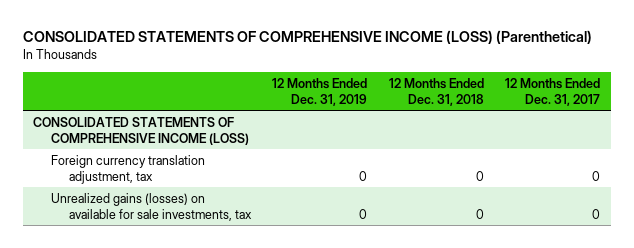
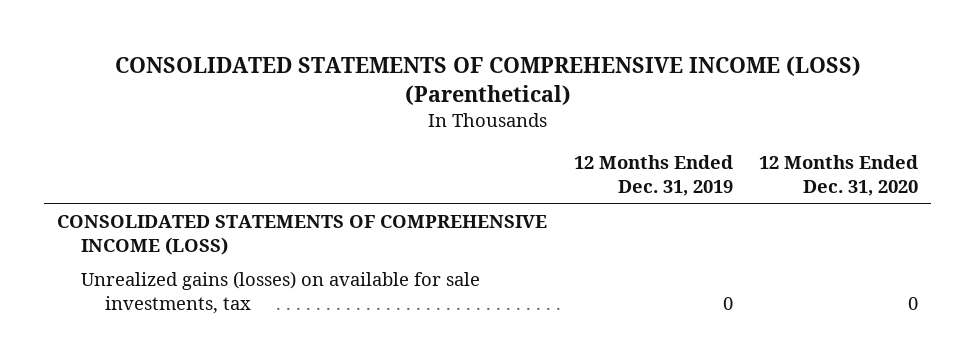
- | 12 Months Ended Dec. 31, 2019 | 12 Months Ended Dec. 31, 2018 | 12 Months Ended Dec. 31, 2017
+ | 12 Months Ended Dec. 31, 2019 | 12 Months Ended Dec. 31, 2020
- Foreign currency translation adjustment, tax | 0 | 0 | 0

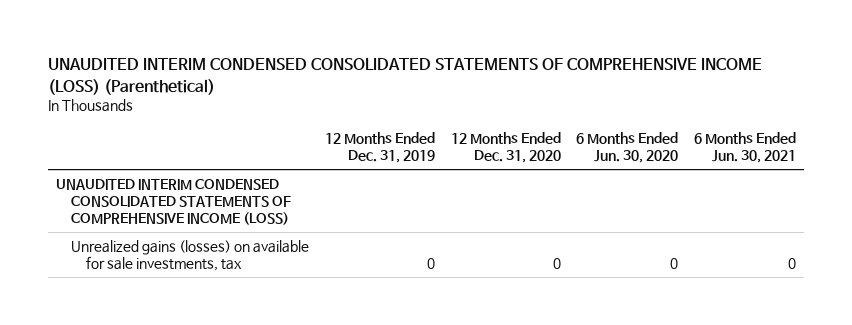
- CONSOLIDATED STATEMENTS OF COMPREHENSIVE INCOME (LOSS) (Parenthetical)
+ UNAUDITED INTERIM CONDENSED CONSOLIDATED STATEMENTS OF COMPREHENSIVE INCOME (LOSS) (Parenthetical)
- | 12 Months Ended Dec. 31, 2019 | 12 Months Ended Dec. 31, 2020
+ | 12 Months Ended Dec. 31, 2019 | 12 Months Ended Dec. 31, 2020 | 6 Months Ended Jun. 30, 2020 | 6 Months Ended Jun. 30, 2021
- CONSOLIDATED STATEMENTS OF COMPREHENSIVE INCOME (LOSS)
+ UNAUDITED INTERIM CONDENSED CONSOLIDATED STATEMENTS OF COMPREHENSIVE INCOME (LOSS)

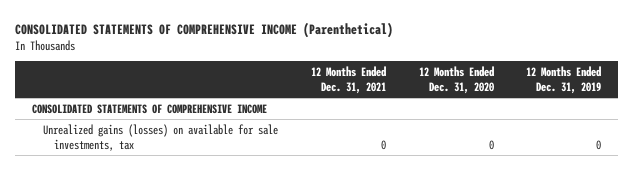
- UNAUDITED INTERIM CONDENSED CONSOLIDATED STATEMENTS OF COMPREHENSIVE INCOME (LOSS) (Parenthetical)
+ CONSOLIDATED STATEMENTS OF COMPREHENSIVE INCOME (Parenthetical)
- | 12 Months Ended Dec. 31, 2019 | 12 Months Ended Dec. 31, 2020 | 6 Months Ended Jun. 30, 2020 | 6 Months Ended Jun. 30, 2021
+ | 12 Months Ended Dec. 31, 2021 | 12 Months Ended Dec. 31, 2020 | 12 Months Ended Dec. 31, 2019
- UNAUDITED INTERIM CONDENSED CONSOLIDATED STATEMENTS OF COMPREHENSIVE INCOME (LOSS)
+ CONSOLIDATED STATEMENTS OF COMPREHENSIVE INCOME

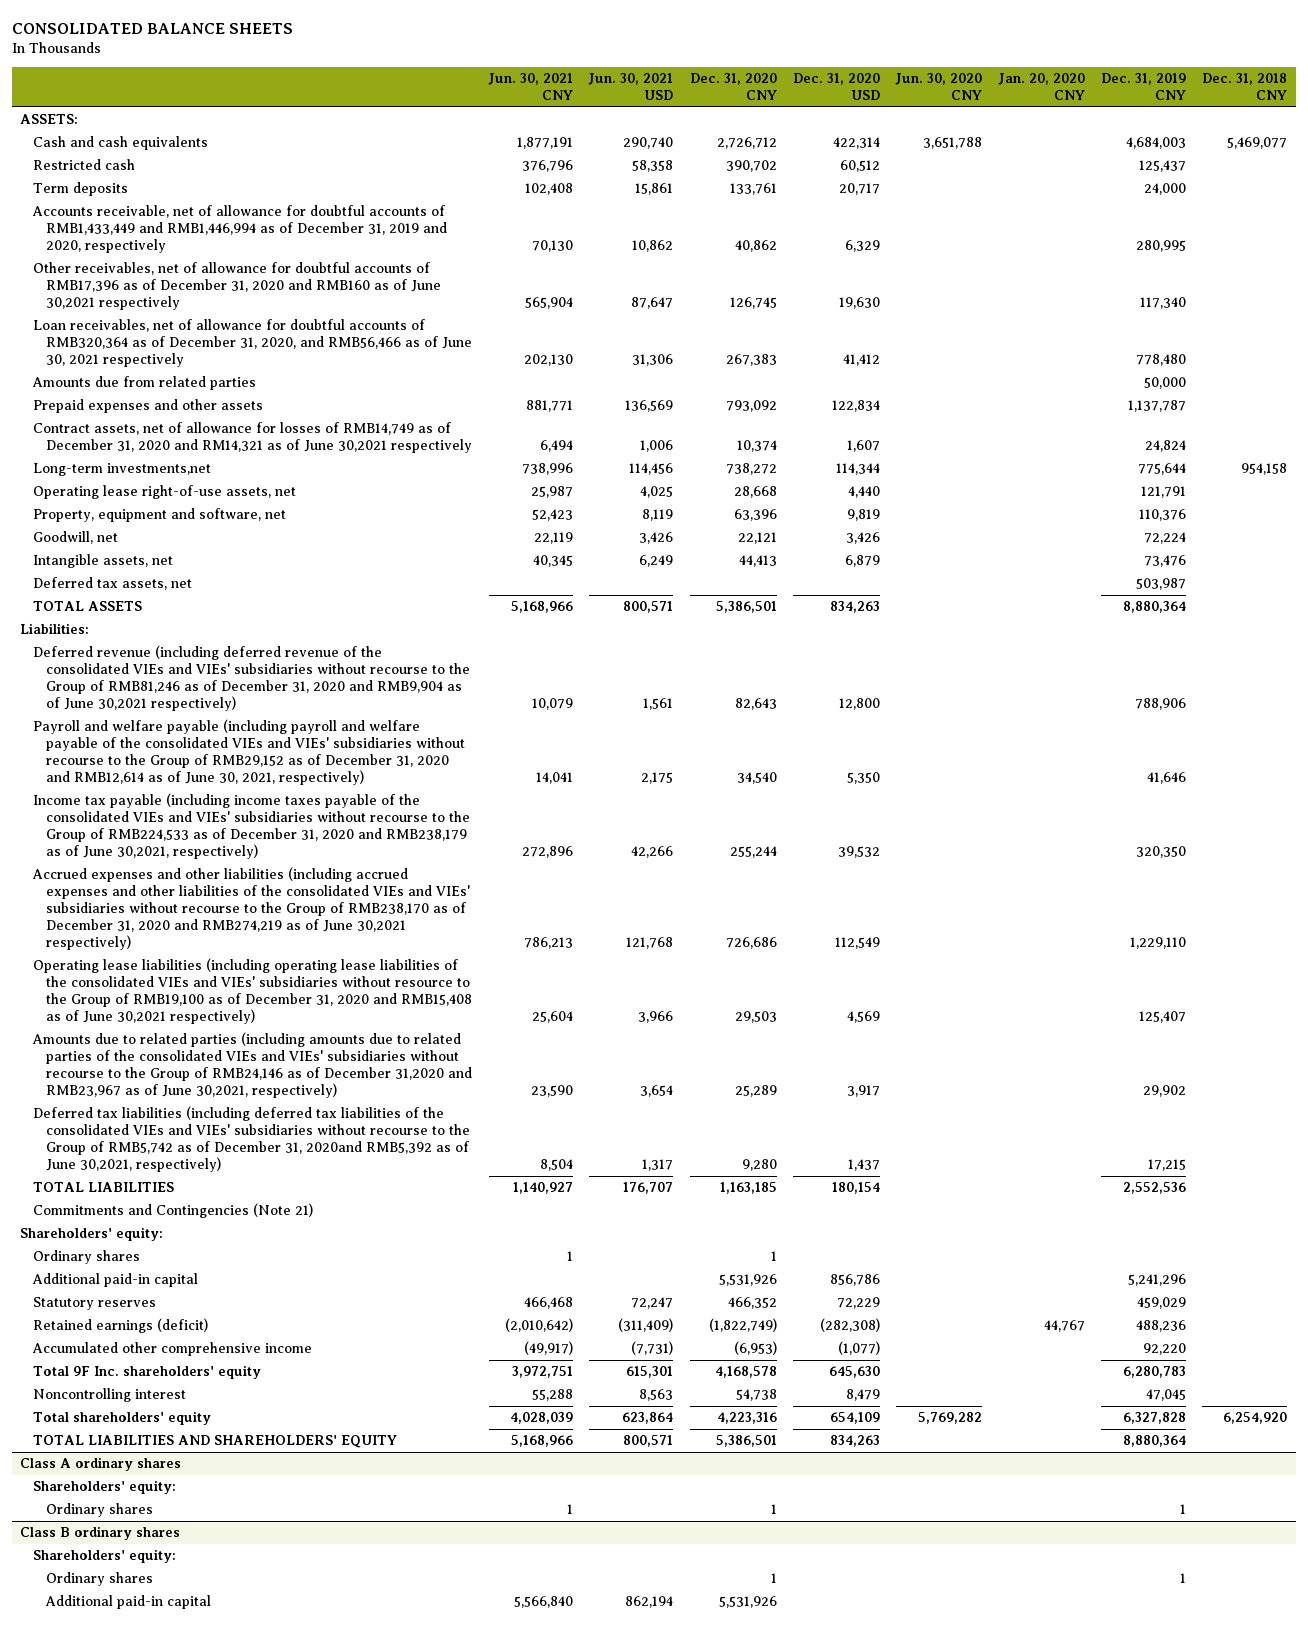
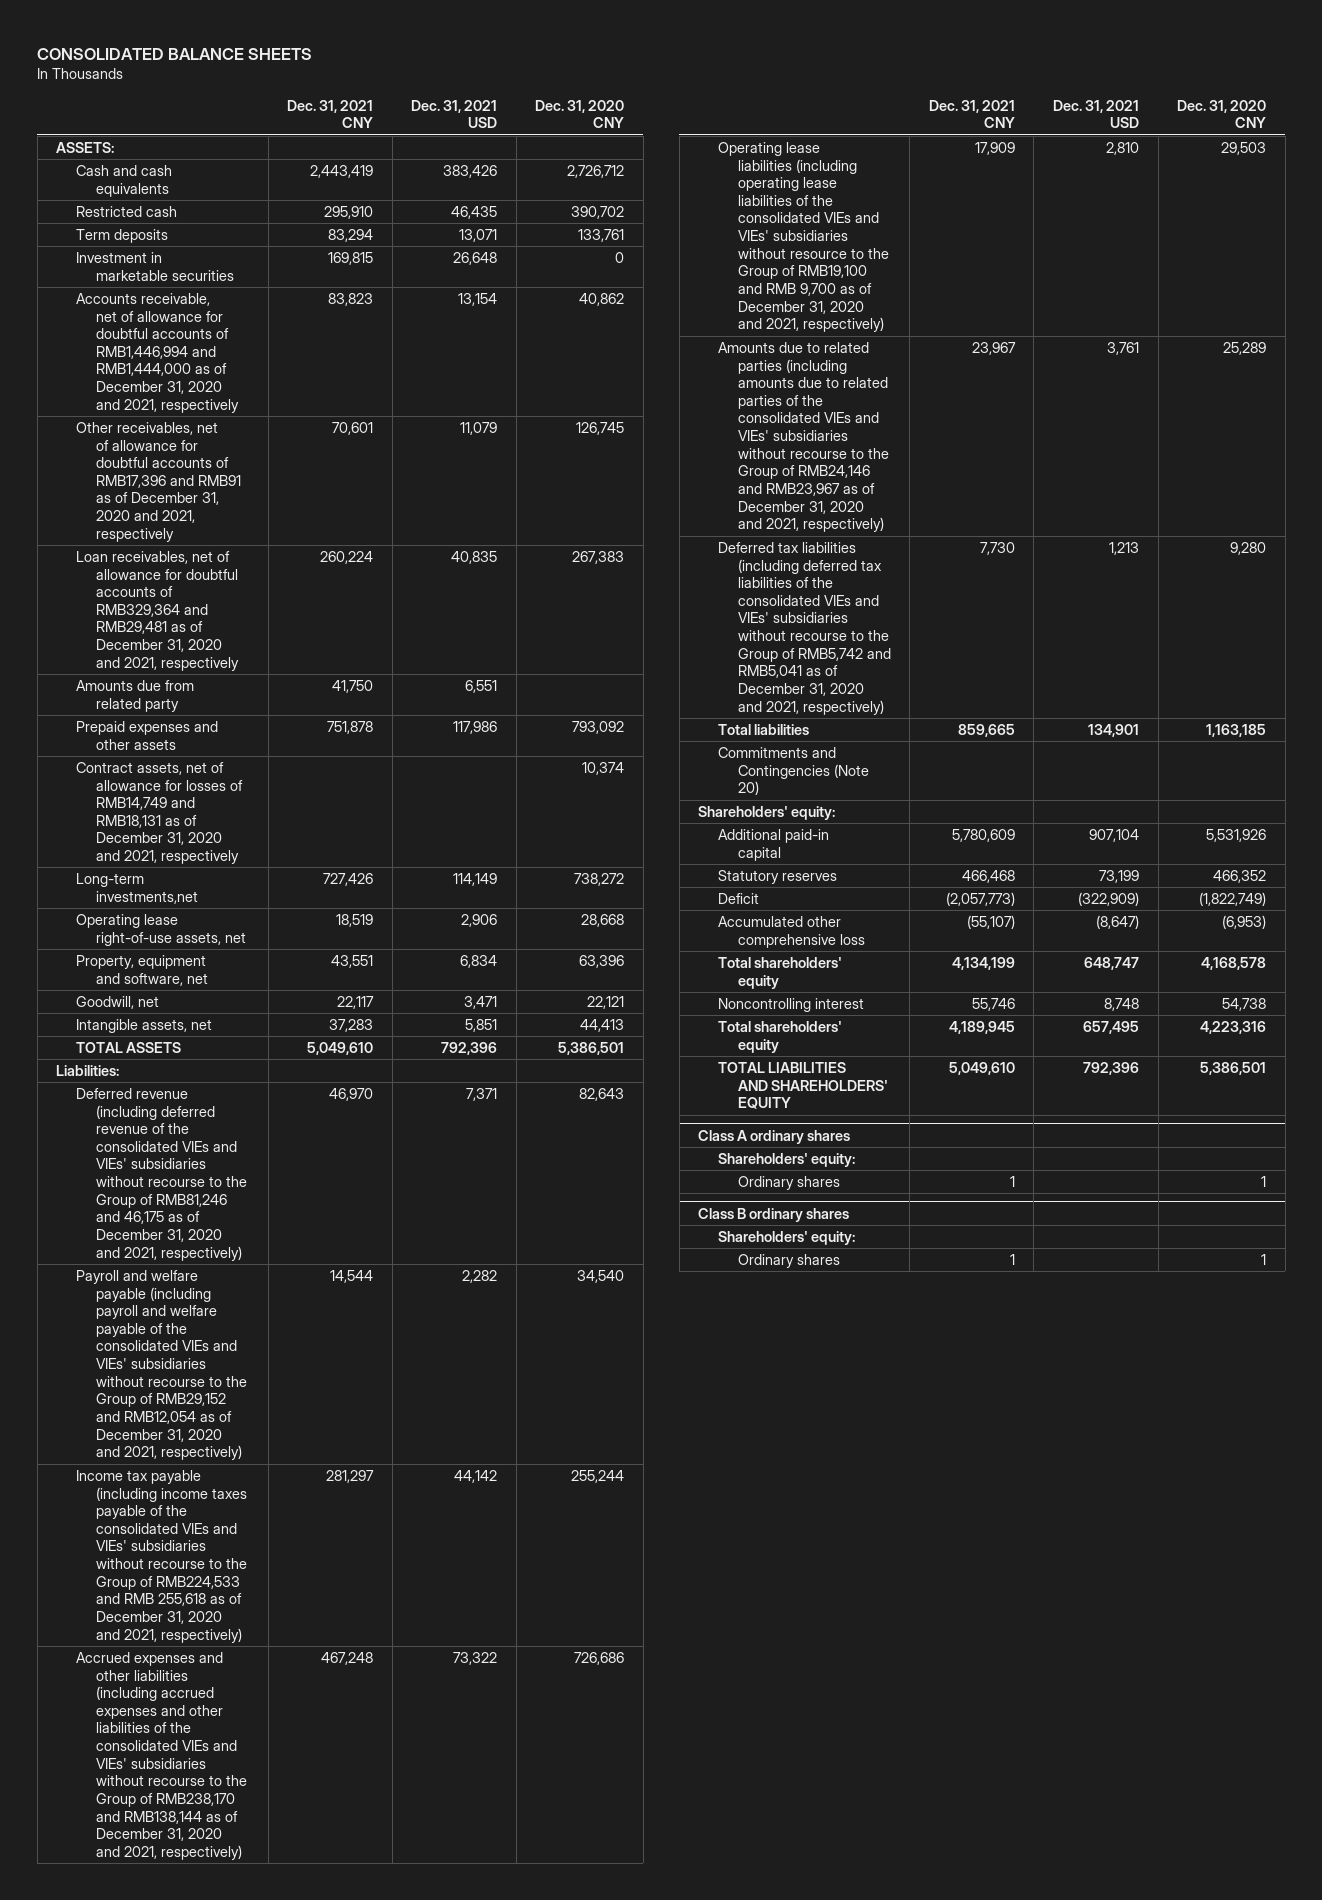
- | Jun. 30, 2021 CNY | Jun. 30, 2021 USD | Dec. 31, 2020 CNY | Dec. 31, 2020 USD | Jun. 30, 2020 CNY | Jan. 20, 2020 CNY | Dec. 31, 2019 CNY | Dec. 31, 2018 CNY
+ | Dec. 31, 2021 CNY | Dec. 31, 2021 USD | Dec. 31, 2020 CNY
- Accounts receivable, net of allowance for doubtful accounts of RMB1,433,449 and RMB1,446,994 as of December 31, 2019 and 2020, respectively | 70,130 | 10,862 | 40,862 | 6,329 | | | 280,995 |
- Other receivables, net of allowance for doubtful accounts of RMB17,396 as of December 31, 2020 and RMB160 as of June 30,2021 respectively | 565,904 | 87,647 | 126,745 | 19,630 | | | 117,340 |
- Loan receivables, net of allowance for doubtful accounts of RMB320,364 as of December 31, 2020, and RMB56,466 as of June 30, 2021 respectively | 202,130 | 31,306 | 267,383 | 41,412 | | | 778,480 |
- Amounts due from related parties | | | | | | | 50,000 |
+ Investment in marketable securities | 169,815 | 26,648 | 0
+ Accounts receivable, net of allowance for doubtful accounts of RMB1,446,994 and RMB1,444,000 as of December 31, 2020 and 2021, respectively | 83,823 | 13,154 | 40,862
+ Other receivables, net of allowance for doubtful accounts of RMB17,396 and RMB91 as of December 31, 2020 and 2021, respectively | 70,601 | 11,079 | 126,745
+ Loan receivables, net of allowance for doubtful accounts of RMB329,364 and RMB29,481 as of December 31, 2020 and 2021, respectively | 260,224 | 40,835 | 267,383
+ Amounts due from related party | 41,750 | 6,551 |
- Contract assets, net of allowance for losses of RMB14,749 as of December 31, 2020 and RM14,321 as of June 30,2021 respectively | 6,494 | 1,006 | 10,374 | 1,607 | | | 24,824 |
+ Contract assets, net of allowance for losses of RMB14,749 and RMB18,131 as of December 31, 2020 and 2021, respectively | | | 10,374
- Deferred tax assets, net | | | | | | | 503,987 |
- Deferred revenue (including deferred revenue of the consolidated VIEs and VIEs' subsidiaries without recourse to the Group of RMB81,246 as of December 31, 2020 and RMB9,904 as of June 30,2021 respectively) | 10,079 | 1,561 | 82,643 | 12,800 | | | 788,906 |
- Payroll and welfare payable (including payroll and welfare payable of the consolidated VIEs and VIEs' subsidiaries without recourse to the Group of RMB29,152 as of December 31, 2020 and RMB12,614 as of June 30, 2021, respectively) | 14,041 | 2,175 | 34,540 | 5,350 | | | 41,646 |
- Income tax payable (including income taxes payable of the consolidated VIEs and VIEs' subsidiaries without recourse to the Group of RMB224,533 as of December 31, 2020 and RMB238,179 as of June 30,2021, respectively) | 272,896 | 42,266 | 255,244 | 39,532 | | | 320,350 |
- Accrued expenses and other liabilities (including accrued expenses and other liabilities of the consolidated VIEs and VIEs' subsidiaries without recourse to the Group of RMB238,170 as of December 31, 2020 and RMB274,219 as of June 30,2021 respectively) | 786,213 | 121,768 | 726,686 | 112,549 | | | 1,229,110 |
- Operating lease liabilities (including operating lease liabilities of the consolidated VIEs and VIEs' subsidiaries without resource to the Group of RMB19,100 as of December 31, 2020 and RMB15,408 as of June 30,2021 respectively) | 25,604 | 3,966 | 29,503 | 4,569 | | | 125,407 |
- Amounts due to related parties (including amounts due to related parties of the consolidated VIEs and VIEs' subsidiaries without recourse to the Group of RMB24,146 as of December 31,2020 and RMB23,967 as of June 30,2021, respectively) | 23,590 | 3,654 | 25,289 | 3,917 | | | 29,902 |
- Deferred tax liabilities (including deferred tax liabilities of the consolidated VIEs and VIEs' subsidiaries without recourse to the Group of RMB5,742 as of December 31, 2020and RMB5,392 as of June 30,2021, respectively) | 8,504 | 1,317 | 9,280 | 1,437 | | | 17,215 |
- TOTAL LIABILITIES | 1,140,927 | 176,707 | 1,163,185 | 180,154 | | | 2,552,536 |
- Commitments and Contingencies (Note 21)
+ Deferred revenue (including deferred revenue of the consolidated VIEs and VIEs' subsidiaries without recourse to the Group of RMB81,246 and 46,175 as of December 31, 2020 and 2021, respectively) | 46,970 | 7,371 | 82,643
+ Payroll and welfare payable (including payroll and welfare payable of the consolidated VIEs and VIEs' subsidiaries without recourse to the Group of RMB29,152 and RMB12,054 as of December 31, 2020 and 2021, respectively) | 14,544 | 2,282 | 34,540
+ Income tax payable (including income taxes payable of the consolidated VIEs and VIEs' subsidiaries without recourse to the Group of RMB224,533 and RMB 255,618 as of December 31, 2020 and 2021, respectively) | 281,297 | 44,142 | 255,244
+ Accrued expenses and other liabilities (including accrued expenses and other liabilities of the consolidated VIEs and VIEs' subsidiaries without recourse to the Group of RMB238,170 and RMB138,144 as of December 31, 2020 and 2021, respectively) | 467,248 | 73,322 | 726,686
+ Operating lease liabilities (including operating lease liabilities of the consolidated VIEs and VIEs' subsidiaries without resource to the Group of RMB19,100 and RMB 9,700 as of December 31, 2020 and 2021, respectively) | 17,909 | 2,810 | 29,503
+ Amounts due to related parties (including amounts due to related parties of the consolidated VIEs and VIEs' subsidiaries without recourse to the Group of RMB24,146 and RMB23,967 as of December 31, 2020 and 2021, respectively) | 23,967 | 3,761 | 25,289
+ Deferred tax liabilities (including deferred tax liabilities of the consolidated VIEs and VIEs' subsidiaries without recourse to the Group of RMB5,742 and RMB5,041 as of December 31, 2020 and 2021, respectively) | 7,730 | 1,213 | 9,280
+ Total liabilities | 859,665 | 134,901 | 1,163,185
+ Commitments and Contingencies (Note 20)
- Ordinary shares | 1 | | 1 | | | | |
- Retained earnings (deficit) | (2,010,642) | (311,409) | (1,822,749) | (282,308) | | 44,767 | 488,236 |
- Accumulated other comprehensive income | (49,917) | (7,731) | (6,953) | (1,077) | | | 92,220 |
- Total 9F Inc. shareholders' equity | 3,972,751 | 615,301 | 4,168,578 | 645,630 | | | 6,280,783 |
+ Deficit | (2,057,773) | (322,909) | (1,822,749)
+ Accumulated other comprehensive loss | (55,107) | (8,647) | (6,953)
+ Total shareholders' equity | 4,134,199 | 648,747 | 4,168,578
@ Class B ordinary shares
- Additional paid-in capital | 5,566,840 | 862,194 | 5,531,926 | | | | |

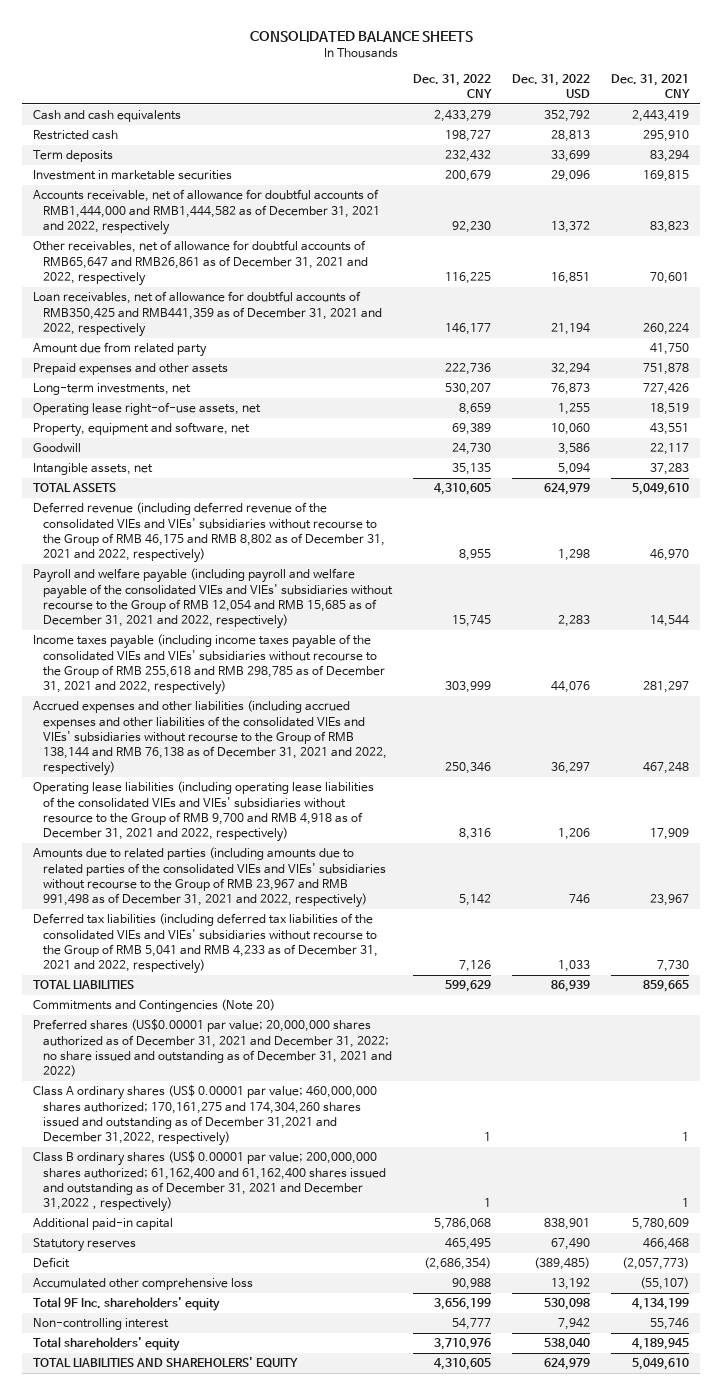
- | Dec. 31, 2021 CNY | Dec. 31, 2021 USD | Dec. 31, 2020 CNY
+ | Dec. 31, 2022 CNY | Dec. 31, 2022 USD | Dec. 31, 2021 CNY
- ASSETS:
- Accounts receivable, net of allowance for doubtful accounts of RMB1,446,994 and RMB1,444,000 as of December 31, 2020 and 2021, respectively | 83,823 | 13,154 | 40,862
- Other receivables, net of allowance for doubtful accounts of RMB17,396 and RMB91 as of December 31, 2020 and 2021, respectively | 70,601 | 11,079 | 126,745
- Loan receivables, net of allowance for doubtful accounts of RMB329,364 and RMB29,481 as of December 31, 2020 and 2021, respectively | 260,224 | 40,835 | 267,383
- Amounts due from related party | 41,750 | 6,551 |
+ Accounts receivable, net of allowance for doubtful accounts of RMB1,444,000 and RMB1,444,582 as of December 31, 2021 and 2022, respectively | 92,230 | 13,372 | 83,823
+ Other receivables, net of allowance for doubtful accounts of RMB65,647 and RMB26,861 as of December 31, 2021 and 2022, respectively | 116,225 | 16,851 | 70,601
+ Loan receivables, net of allowance for doubtful accounts of RMB350,425 and RMB441,359 as of December 31, 2021 and 2022, respectively | 146,177 | 21,194 | 260,224
+ Amount due from related party | | | 41,750
- Contract assets, net of allowance for losses of RMB14,749 and RMB18,131 as of December 31, 2020 and 2021, respectively | | | 10,374
- Long-term investments,net | 727,426 | 114,149 | 738,272
+ Long-term investments, net | 530,207 | 76,873 | 727,426
- Goodwill, net | 22,117 | 3,471 | 22,121
+ Goodwill | 24,730 | 3,586 | 22,117
- Liabilities:
- Deferred revenue (including deferred revenue of the consolidated VIEs and VIEs' subsidiaries without recourse to the Group of RMB81,246 and 46,175 as of December 31, 2020 and 2021, respectively) | 46,970 | 7,371 | 82,643
- Payroll and welfare payable (including payroll and welfare payable of the consolidated VIEs and VIEs' subsidiaries without recourse to the Group of RMB29,152 and RMB12,054 as of December 31, 2020 and 2021, respectively) | 14,544 | 2,282 | 34,540
- Income tax payable (including income taxes payable of the consolidated VIEs and VIEs' subsidiaries without recourse to the Group of RMB224,533 and RMB 255,618 as of December 31, 2020 and 2021, respectively) | 281,297 | 44,142 | 255,244
- Accrued expenses and other liabilities (including accrued expenses and other liabilities of the consolidated VIEs and VIEs' subsidiaries without recourse to the Group of RMB238,170 and RMB138,144 as of December 31, 2020 and 2021, respectively) | 467,248 | 73,322 | 726,686
- Operating lease liabilities (including operating lease liabilities of the consolidated VIEs and VIEs' subsidiaries without resource to the Group of RMB19,100 and RMB 9,700 as of December 31, 2020 and 2021, respectively) | 17,909 | 2,810 | 29,503
- Amounts due to related parties (including amounts due to related parties of the consolidated VIEs and VIEs' subsidiaries without recourse to the Group of RMB24,146 and RMB23,967 as of December 31, 2020 and 2021, respectively) | 23,967 | 3,761 | 25,289
- Deferred tax liabilities (including deferred tax liabilities of the consolidated VIEs and VIEs' subsidiaries without recourse to the Group of RMB5,742 and RMB5,041 as of December 31, 2020 and 2021, respectively) | 7,730 | 1,213 | 9,280
- Total liabilities | 859,665 | 134,901 | 1,163,185
+ Deferred revenue (including deferred revenue of the consolidated VIEs and VIEs' subsidiaries without recourse to the Group of RMB 46,175 and RMB 8,802 as of December 31, 2021 and 2022, respectively) | 8,955 | 1,298 | 46,970
+ Payroll and welfare payable (including payroll and welfare payable of the consolidated VIEs and VIEs' subsidiaries without recourse to the Group of RMB 12,054 and RMB 15,685 as of December 31, 2021 and 2022, respectively) | 15,745 | 2,283 | 14,544
+ Income taxes payable (including income taxes payable of the consolidated VIEs and VIEs' subsidiaries without recourse to the Group of RMB 255,618 and RMB 298,785 as of December 31, 2021 and 2022, respectively) | 303,999 | 44,076 | 281,297
+ Accrued expenses and other liabilities (including accrued expenses and other liabilities of the consolidated VIEs and VIEs' subsidiaries without recourse to the Group of RMB 138,144 and RMB 76,138 as of December 31, 2021 and 2022, respectively) | 250,346 | 36,297 | 467,248
+ Operating lease liabilities (including operating lease liabilities of the consolidated VIEs and VIEs' subsidiaries without resource to the Group of RMB 9,700 and RMB 4,918 as of December 31, 2021 and 2022, respectively) | 8,316 | 1,206 | 17,909
+ Amounts due to related parties (including amounts due to related parties of the consolidated VIEs and VIEs' subsidiaries without recourse to the Group of RMB 23,967 and RMB 991,498 as of December 31, 2021 and 2022, respectively) | 5,142 | 746 | 23,967
+ Deferred tax liabilities (including deferred tax liabilities of the consolidated VIEs and VIEs' subsidiaries without recourse to the Group of RMB 5,041 and RMB 4,233 as of December 31, 2021 and 2022, respectively) | 7,126 | 1,033 | 7,730
+ TOTAL LIABILITIES | 599,629 | 86,939 | 859,665
- Shareholders' equity:
+ Preferred shares (US$0.00001 par value; 20,000,000 shares authorized as of December 31, 2021 and December 31, 2022; no share issued and outstanding as of December 31, 2021 and 2022)
+ Class A ordinary shares (US$ 0.00001 par value; 460,000,000 shares authorized; 170,161,275 and 174,304,260 shares issued and outstanding as of December 31,2021 and December 31,2022, respectively) | 1 | | 1
+ Class B ordinary shares (US$ 0.00001 par value; 200,000,000 shares authorized; 61,162,400 and 61,162,400 shares issued and outstanding as of December 31, 2021 and December 31,2022，respectively) | 1 | | 1
- Total shareholders' equity | 4,134,199 | 648,747 | 4,168,578
- Noncontrolling interest | 55,746 | 8,748 | 54,738
+ Total 9F Inc. shareholders' equity | 3,656,199 | 530,098 | 4,134,199
+ Non-controlling interest | 54,777 | 7,942 | 55,746
- TOTAL LIABILITIES AND SHAREHOLDERS' EQUITY | 5,049,610 | 792,396 | 5,386,501
- Class A ordinary shares
- Shareholders' equity:
- Ordinary shares | 1 | | 1
- Class B ordinary shares
- Shareholders' equity:
- Ordinary shares | 1 | | 1
+ TOTAL LIABILITIES AND SHAREHOLERS' EQUITY | 4,310,605 | 624,979 | 5,049,610

